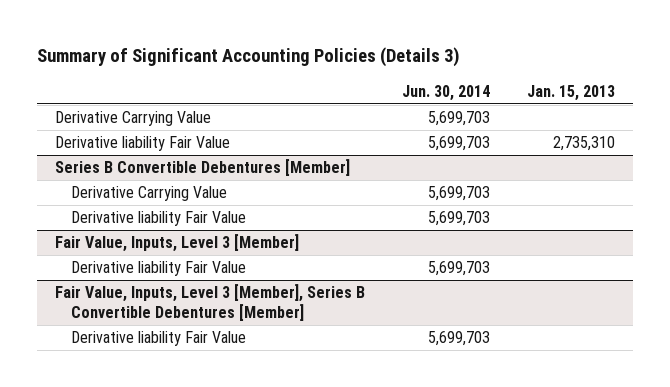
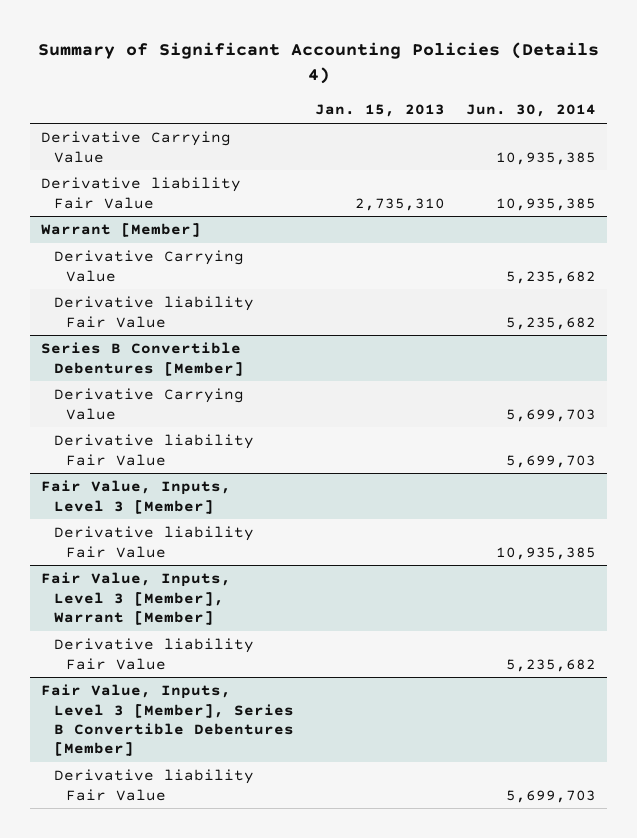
- Summary of Significant Accounting Policies (Details 3)
+ Summary of Significant Accounting Policies (Details 4)
- | Jun. 30, 2014 | Jan. 15, 2013
+ | Jan. 15, 2013 | Jun. 30, 2014
- Derivative Carrying Value | 5,699,703 |
- Derivative liability Fair Value | 5,699,703 | 2,735,310
+ Derivative Carrying Value | | 10,935,385
+ Derivative liability Fair Value | 2,735,310 | 10,935,385
+ Warrant [Member]
+ Derivative Carrying Value | | 5,235,682
+ Derivative liability Fair Value | | 5,235,682
@ Fair Value, Inputs, Level 3 [Member]
- Derivative liability Fair Value | 5,699,703 |
+ Derivative liability Fair Value | | 10,935,385
+ Fair Value, Inputs, Level 3 [Member], Warrant [Member]
+ Derivative liability Fair Value | | 5,235,682

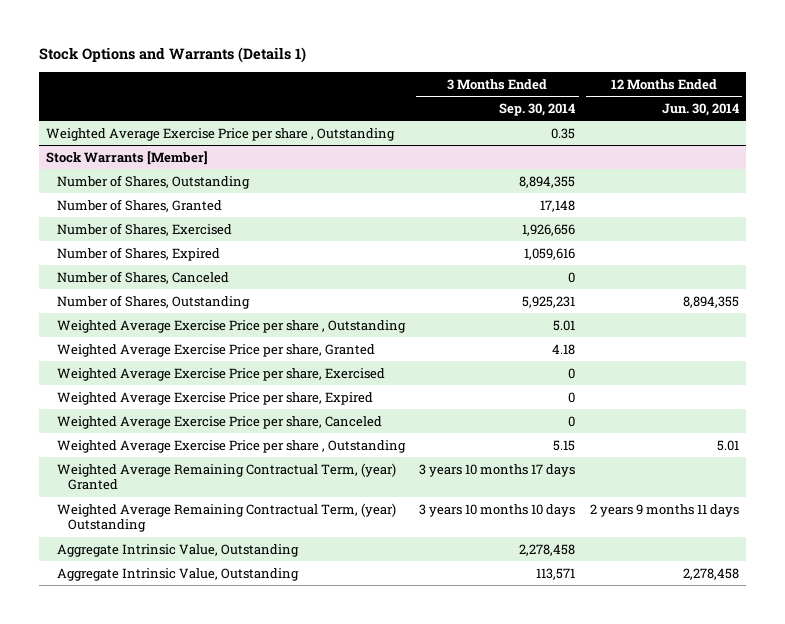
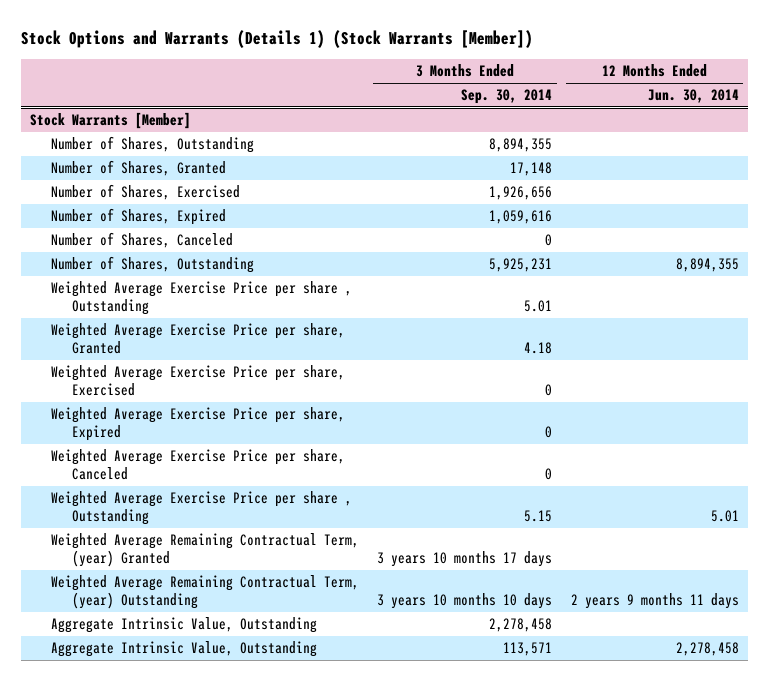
- Stock Options and Warrants (Details 1)
+ Stock Options and Warrants (Details 1) (Stock Warrants [Member])
- Weighted Average Exercise Price per share , Outstanding | 0.35 |

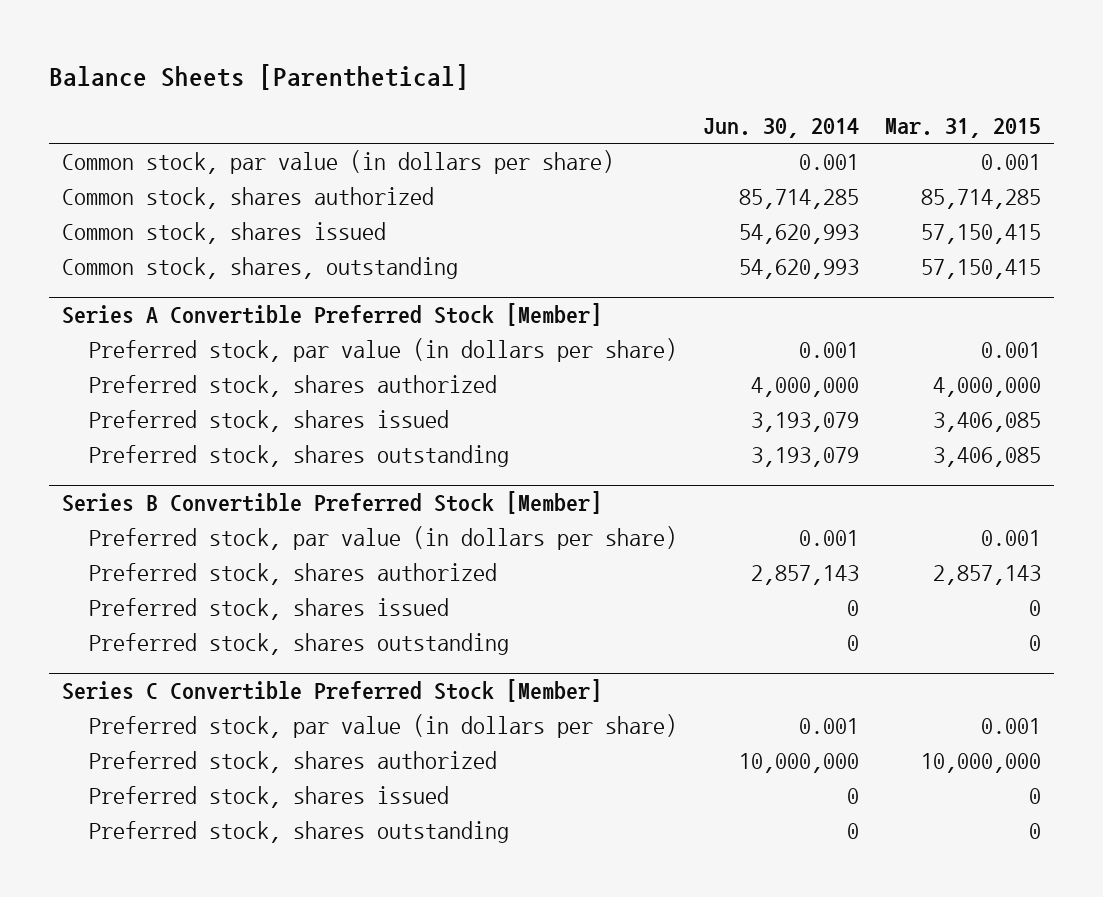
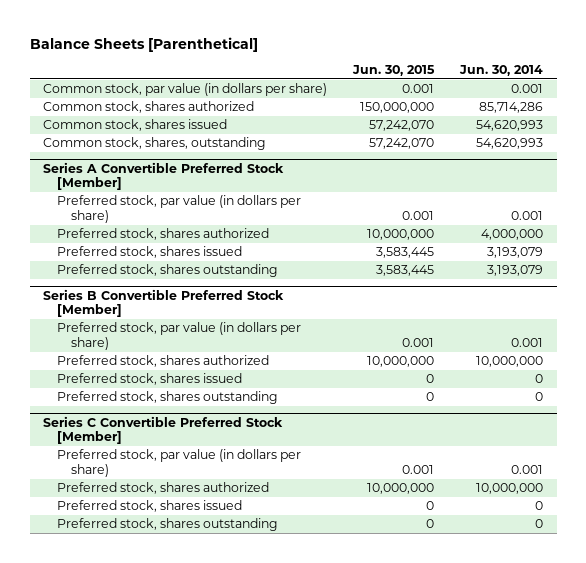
- | Jun. 30, 2014 | Mar. 31, 2015
+ | Jun. 30, 2015 | Jun. 30, 2014
- Common stock, shares authorized | 85,714,285 | 85,714,285
+ Common stock, shares authorized | 150,000,000 | 85,714,286
@ Series B Convertible Preferred Stock [Member]
- Preferred stock, shares authorized | 2,857,143 | 2,857,143
+ Preferred stock, shares authorized | 10,000,000 | 10,000,000

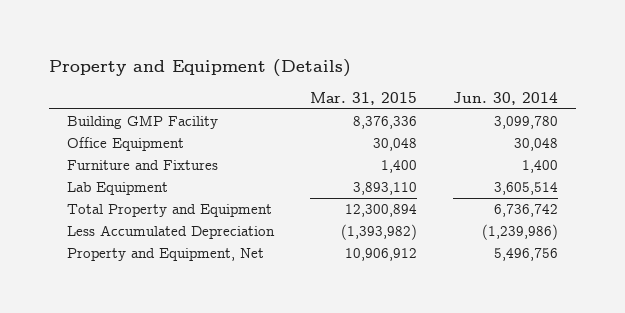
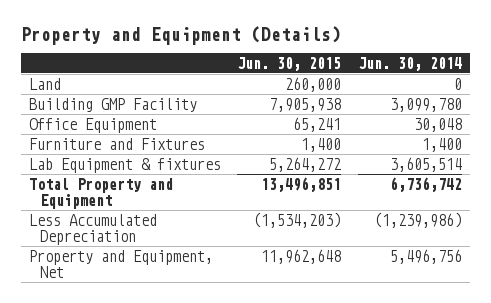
- | Mar. 31, 2015 | Jun. 30, 2014
+ | Jun. 30, 2015 | Jun. 30, 2014
+ Land | 260,000 | 0
- Lab Equipment | 3,893,110 | 3,605,514
+ Lab Equipment & fixtures | 5,264,272 | 3,605,514

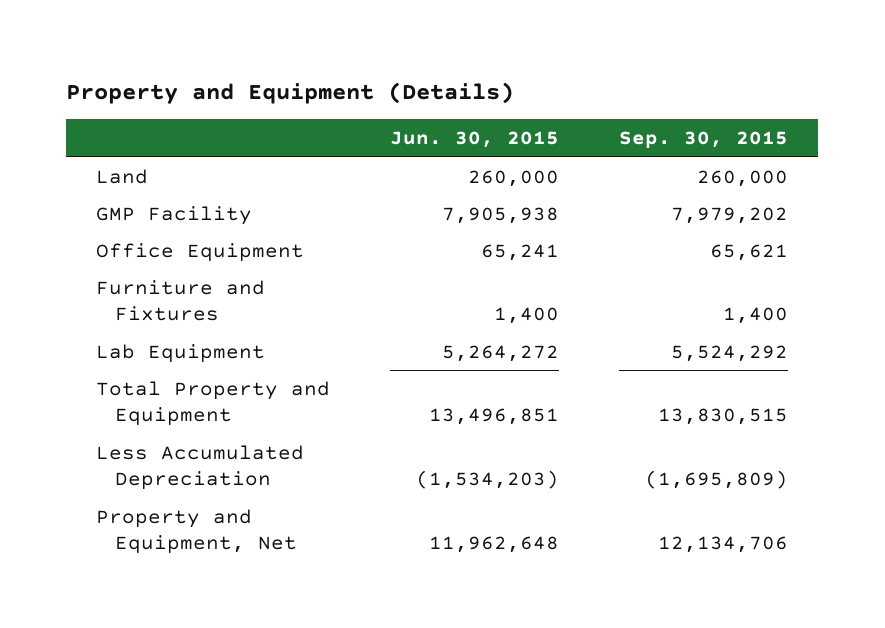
- | Jun. 30, 2015 | Jun. 30, 2014
+ | Jun. 30, 2015 | Sep. 30, 2015
- Building GMP Facility | 7,905,938 | 3,099,780
+ GMP Facility | 7,905,938 | 7,979,202
- Lab Equipment & fixtures | 5,264,272 | 3,605,514
+ Lab Equipment | 5,264,272 | 5,524,292

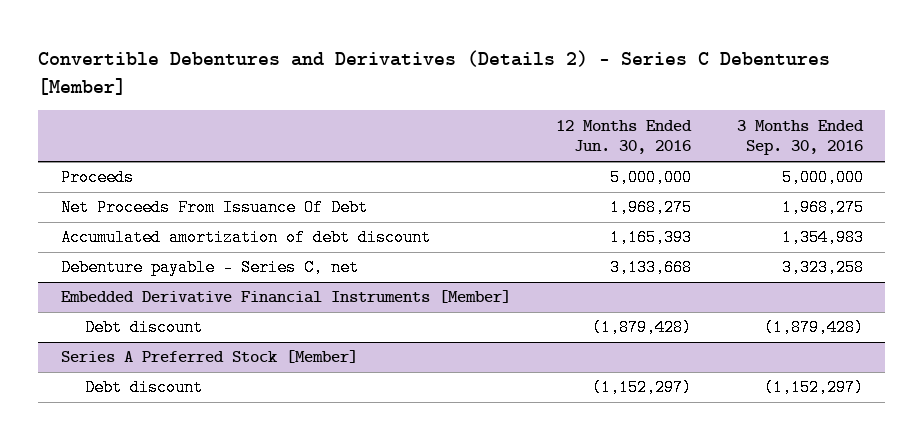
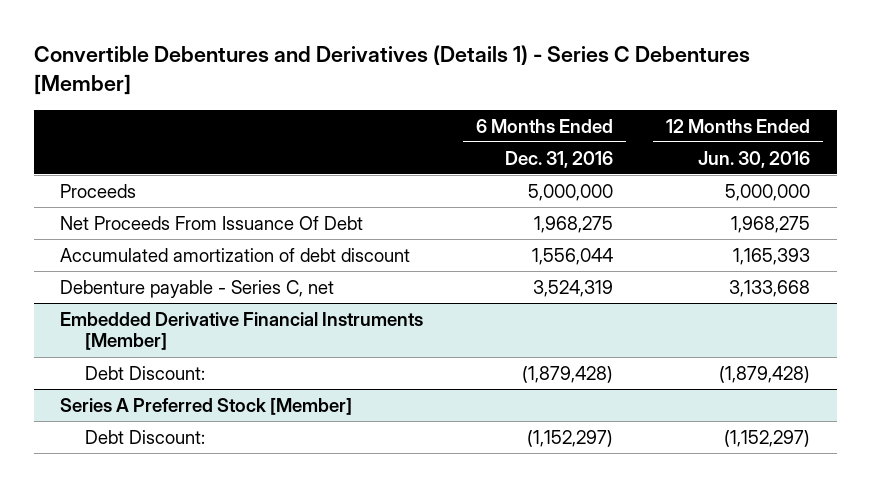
- Convertible Debentures and Derivatives (Details 2) - Series C Debentures [Member]
+ Convertible Debentures and Derivatives (Details 1) - Series C Debentures [Member]
- | 12 Months Ended Jun. 30, 2016 | 3 Months Ended Sep. 30, 2016
+ | 6 Months Ended Dec. 31, 2016 | 12 Months Ended Jun. 30, 2016
@ Embedded Derivative Financial Instruments [Member]
- Debt discount | (1,879,428) | (1,879,428)
+ Debt Discount: | (1,879,428) | (1,879,428)
@ Series A Preferred Stock [Member]
- Debt discount | (1,152,297) | (1,152,297)
+ Debt Discount: | (1,152,297) | (1,152,297)

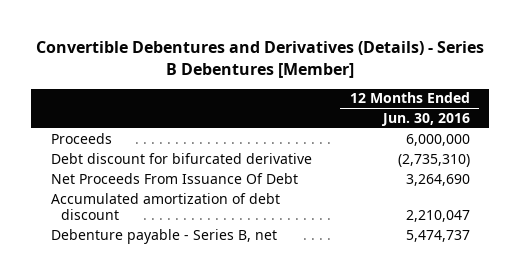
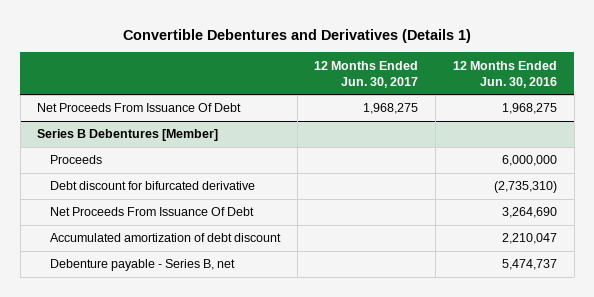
- Convertible Debentures and Derivatives (Details) - Series B Debentures [Member]
+ Convertible Debentures and Derivatives (Details 1)
- | 12 Months Ended Jun. 30, 2016
+ | 12 Months Ended Jun. 30, 2017 | 12 Months Ended Jun. 30, 2016
+ Net Proceeds From Issuance Of Debt | 1,968,275 | 1,968,275
+ Series B Debentures [Member]

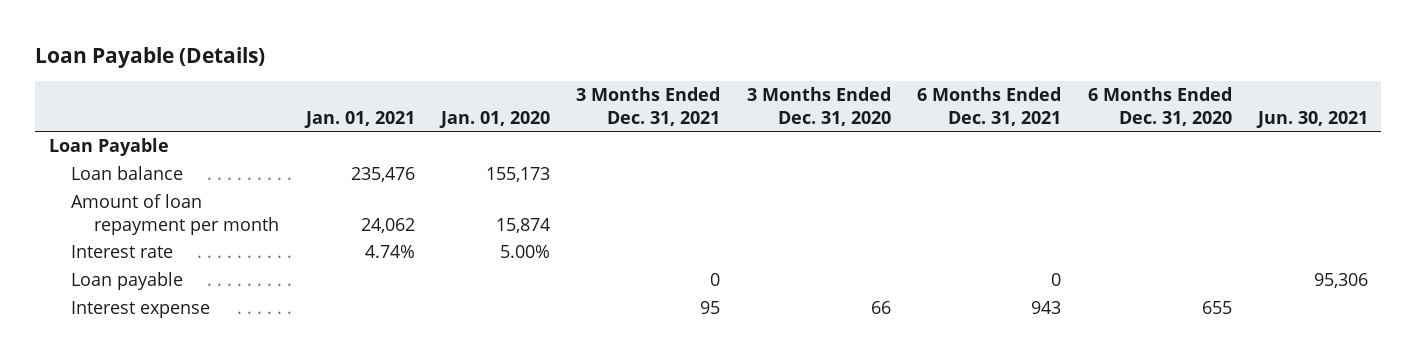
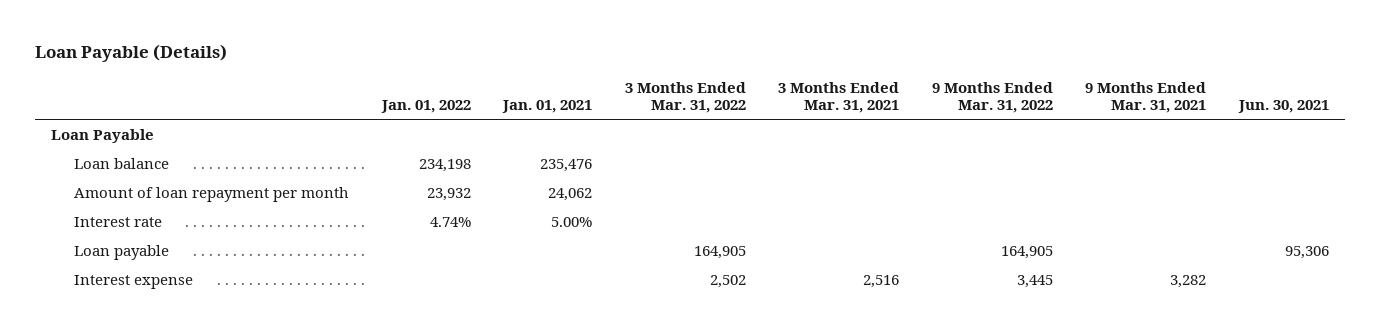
- | Jan. 01, 2021 | Jan. 01, 2020 | 3 Months Ended Dec. 31, 2021 | 3 Months Ended Dec. 31, 2020 | 6 Months Ended Dec. 31, 2021 | 6 Months Ended Dec. 31, 2020 | Jun. 30, 2021
+ | Jan. 01, 2022 | Jan. 01, 2021 | 3 Months Ended Mar. 31, 2022 | 3 Months Ended Mar. 31, 2021 | 9 Months Ended Mar. 31, 2022 | 9 Months Ended Mar. 31, 2021 | Jun. 30, 2021
- Interest rate | 4.74% | 5.00% | | | | |
+ Interest rate | 4.74% | 5.00% | | | | |

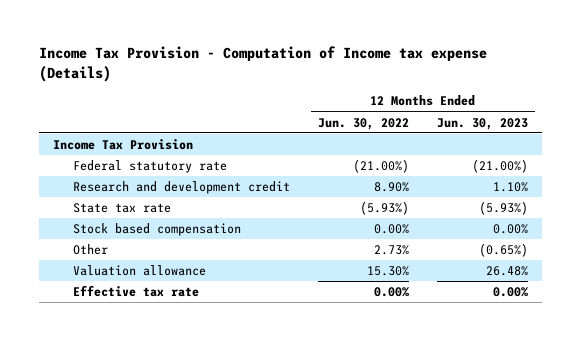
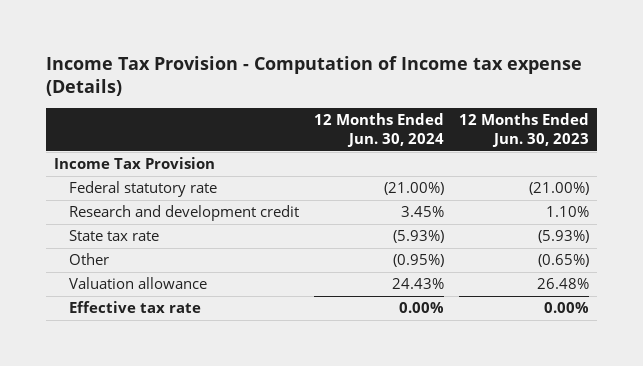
- | 12 Months Ended Jun. 30, 2022 | 12 Months Ended Jun. 30, 2023
+ | 12 Months Ended Jun. 30, 2024 | 12 Months Ended Jun. 30, 2023
- Stock based compensation | 0.00% | 0.00%

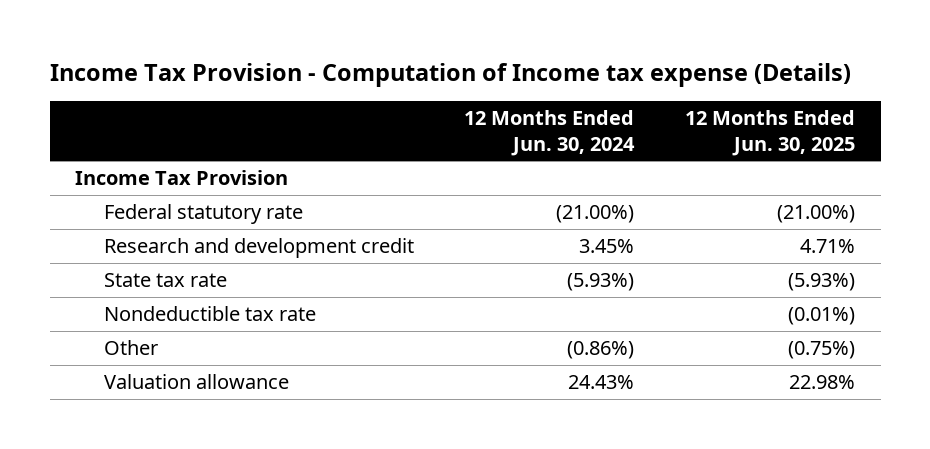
- | 12 Months Ended Jun. 30, 2024 | 12 Months Ended Jun. 30, 2023
+ | 12 Months Ended Jun. 30, 2024 | 12 Months Ended Jun. 30, 2025
- Other | (0.95%) | (0.65%)
+ Nondeductible tax rate | | (0.01%)
+ Other | (0.86%) | (0.75%)
- Effective tax rate | 0.00% | 0.00%

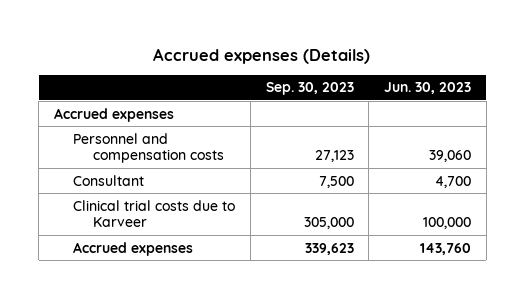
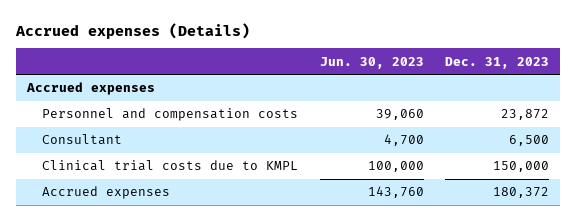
- | Sep. 30, 2023 | Jun. 30, 2023
+ | Jun. 30, 2023 | Dec. 31, 2023
- Clinical trial costs due to Karveer | 305,000 | 100,000
+ Clinical trial costs due to KMPL | 100,000 | 150,000

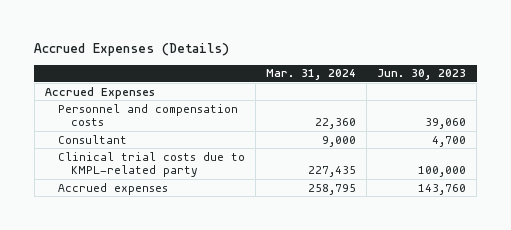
- Accrued expenses (Details)
+ Accrued Expenses (Details)
- | Jun. 30, 2023 | Dec. 31, 2023
+ | Mar. 31, 2024 | Jun. 30, 2023
- Accrued expenses
+ Accrued Expenses
- Clinical trial costs due to KMPL | 100,000 | 150,000
+ Clinical trial costs due to KMPL-related party | 227,435 | 100,000

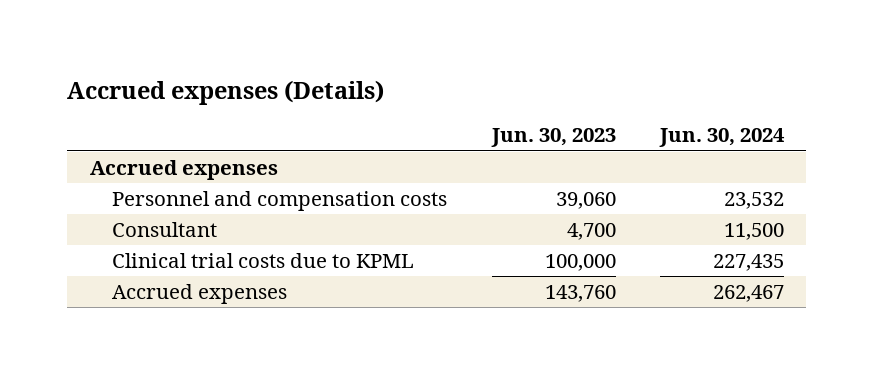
- Accrued Expenses (Details)
+ Accrued expenses (Details)
- | Mar. 31, 2024 | Jun. 30, 2023
+ | Jun. 30, 2023 | Jun. 30, 2024
- Accrued Expenses
+ Accrued expenses
- Clinical trial costs due to KMPL-related party | 227,435 | 100,000
+ Clinical trial costs due to KPML | 100,000 | 227,435

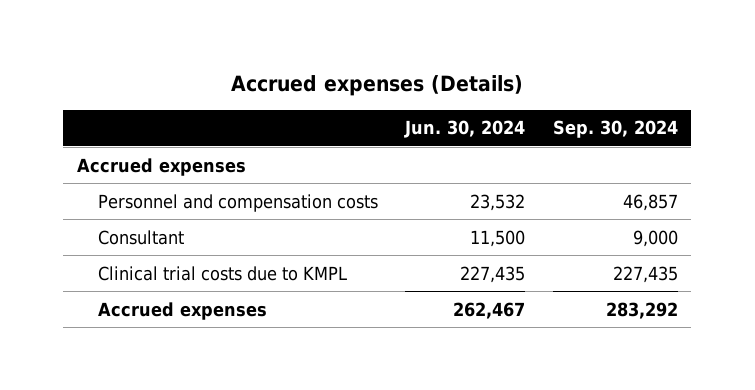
- | Jun. 30, 2023 | Jun. 30, 2024
+ | Jun. 30, 2024 | Sep. 30, 2024
- Clinical trial costs due to KPML | 100,000 | 227,435
+ Clinical trial costs due to KMPL | 227,435 | 227,435

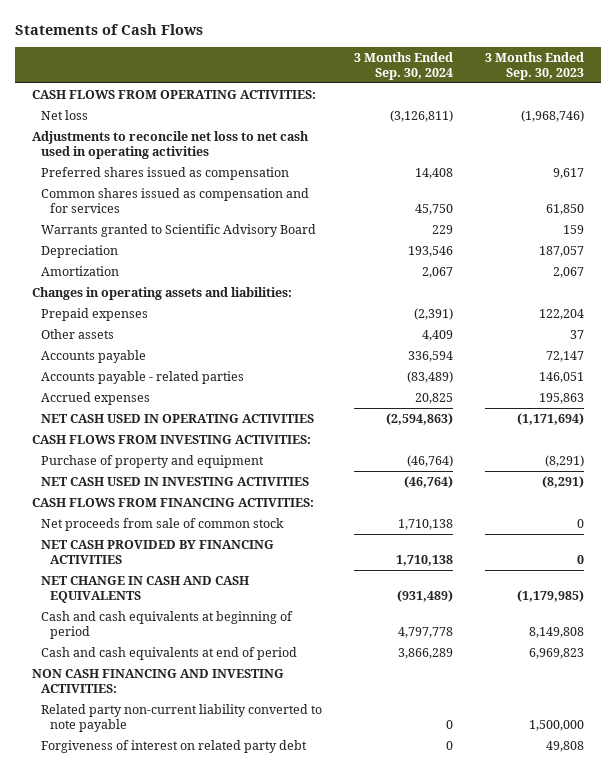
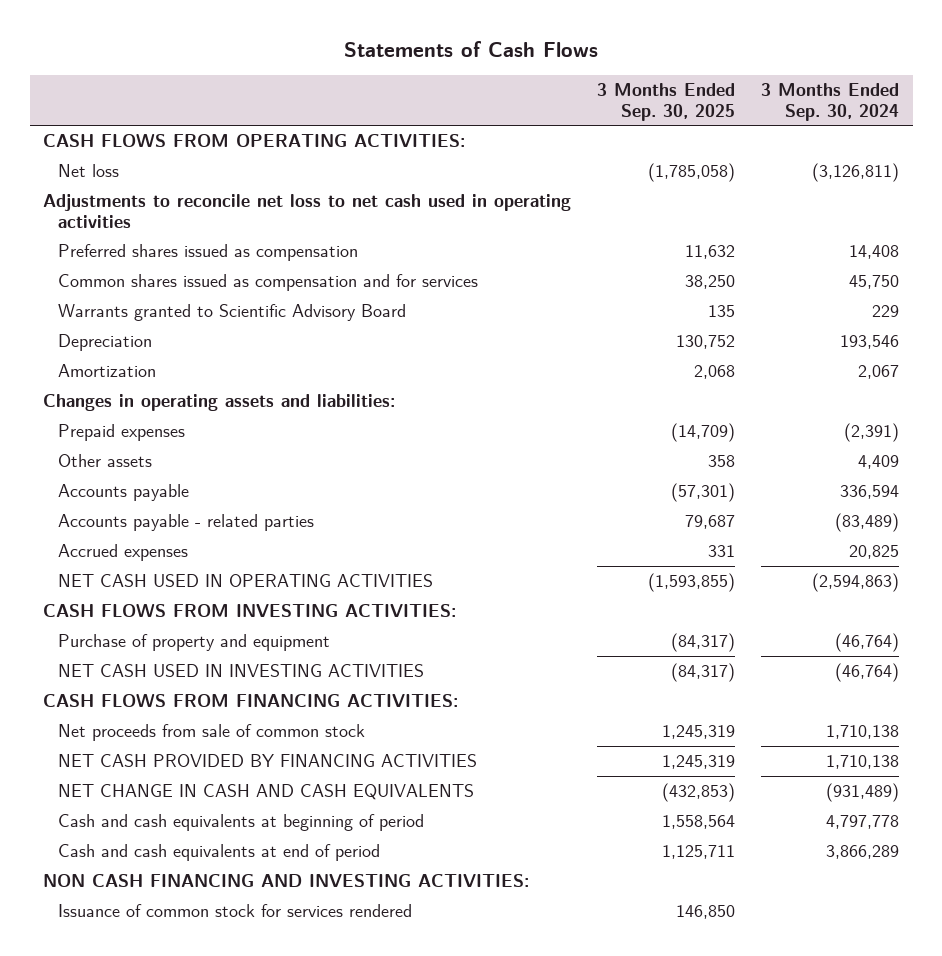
- | 3 Months Ended Sep. 30, 2024 | 3 Months Ended Sep. 30, 2023
+ | 3 Months Ended Sep. 30, 2025 | 3 Months Ended Sep. 30, 2024
- Related party non-current liability converted to note payable | 0 | 1,500,000
- Forgiveness of interest on related party debt | 0 | 49,808
+ Issuance of common stock for services rendered | 146,850 |

